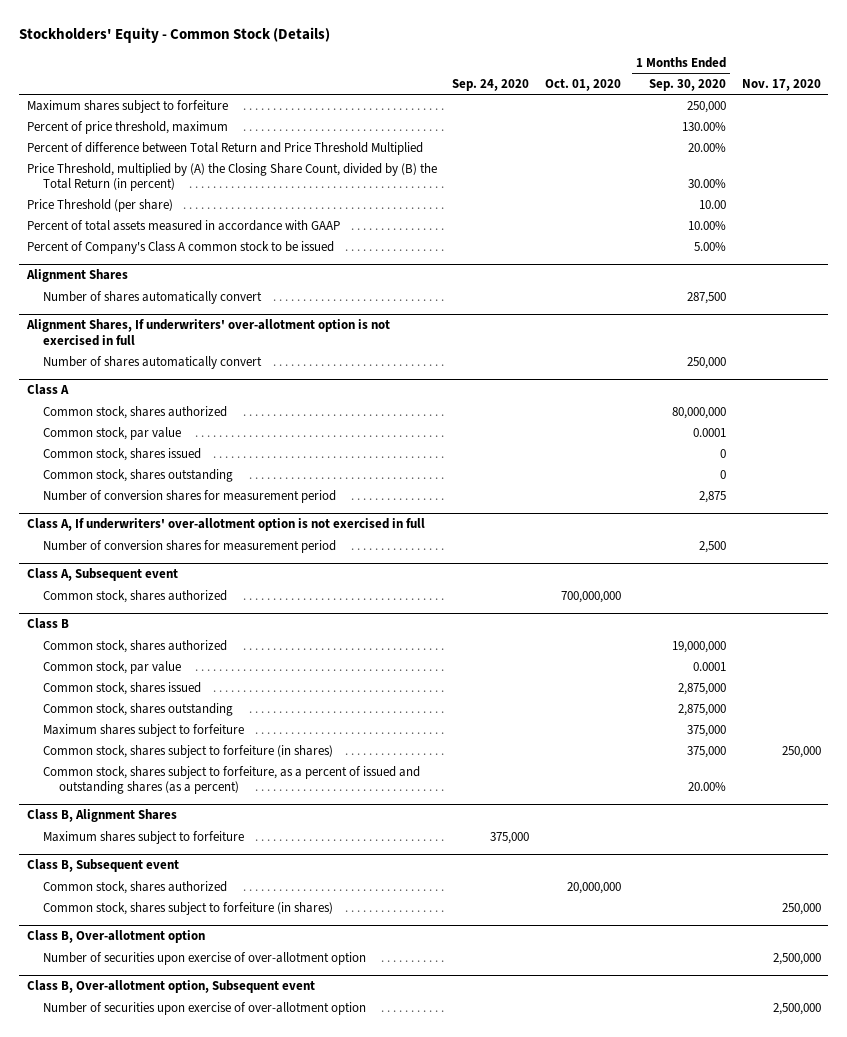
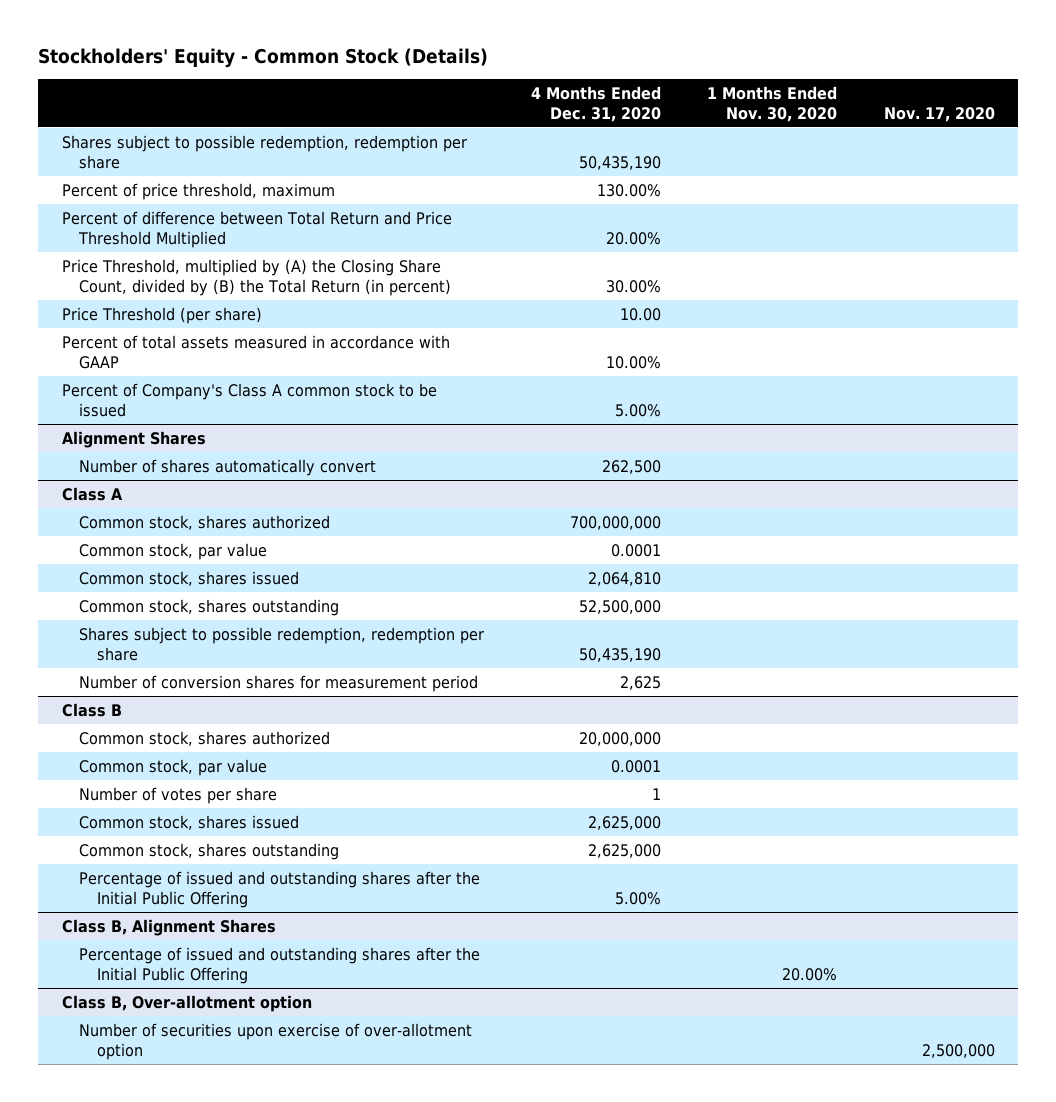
- | Sep. 24, 2020 | Oct. 01, 2020 | 1 Months Ended Sep. 30, 2020 | Nov. 17, 2020
+ | 4 Months Ended Dec. 31, 2020 | 1 Months Ended Nov. 30, 2020 | Nov. 17, 2020
- Maximum shares subject to forfeiture | | | 250,000 |
+ Shares subject to possible redemption, redemption per share | 50,435,190 | |
- Alignment Shares, If underwriters' over-allotment option is not exercised in full
- Number of shares automatically convert | | | 250,000 |
@ Class A
+ Shares subject to possible redemption, redemption per share | 50,435,190 | |
- Class A, If underwriters' over-allotment option is not exercised in full
- Number of conversion shares for measurement period | | | 2,500 |
- Class A, Subsequent event
- Common stock, shares authorized | | 700,000,000 | |
@ Class B
+ Number of votes per share | 1 | |
- Maximum shares subject to forfeiture | | | 375,000 |
- Common stock, shares subject to forfeiture (in shares) | | | 375,000 | 250,000
- Common stock, shares subject to forfeiture, as a percent of issued and outstanding shares (as a percent) | | | 20.00% |
+ Percentage of issued and outstanding shares after the Initial Public Offering | 5.00% | |
@ Class B, Alignment Shares
- Maximum shares subject to forfeiture | 375,000 | | |
- Class B, Subsequent event
- Common stock, shares authorized | | 20,000,000 | |
- Common stock, shares subject to forfeiture (in shares) | | | | 250,000
@ Class B, Alignment Shares
+ Percentage of issued and outstanding shares after the Initial Public Offering | | 20.00% |
- Class B, Over-allotment option, Subsequent event
- Number of securities upon exercise of over-allotment option | | | | 2,500,000

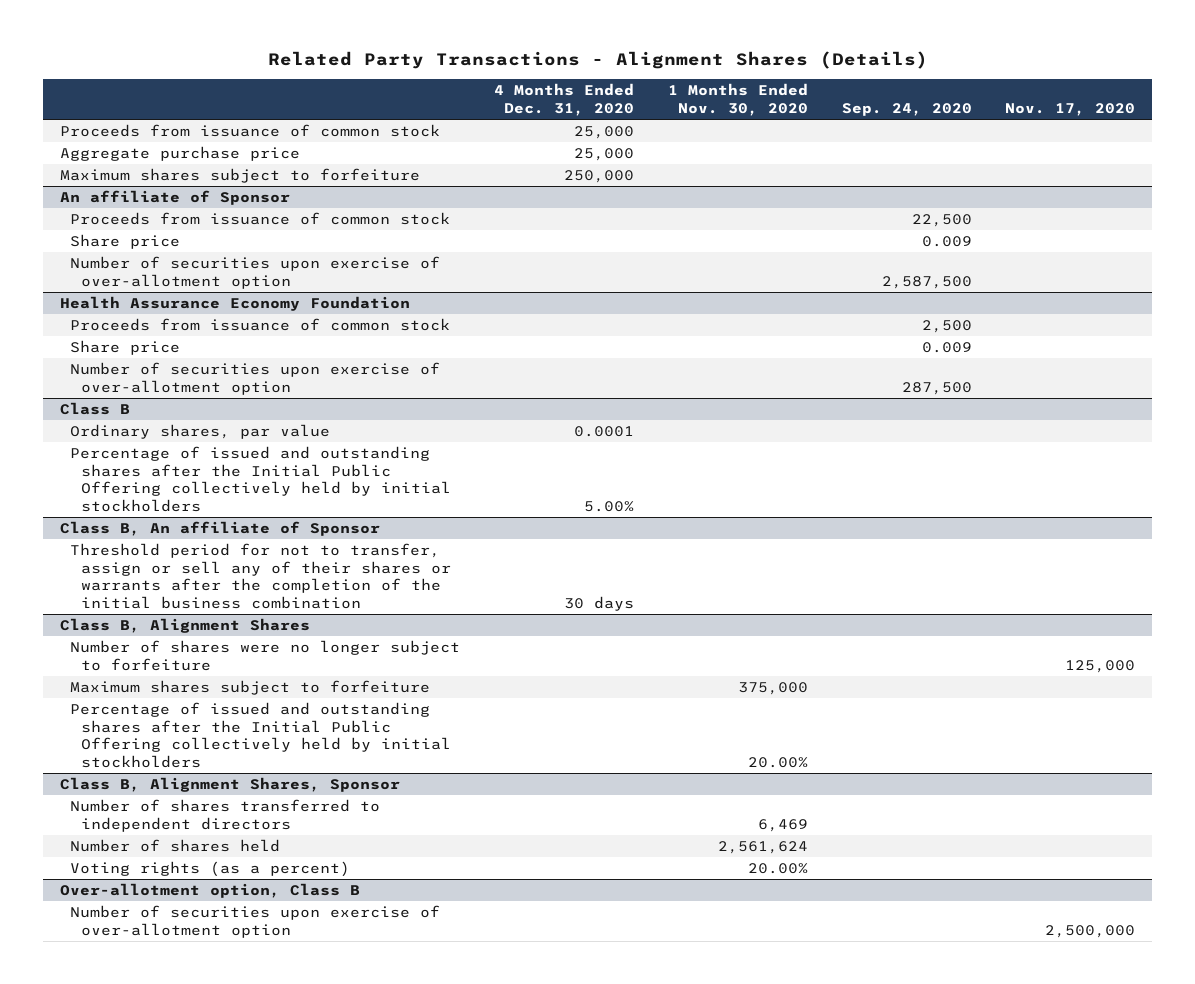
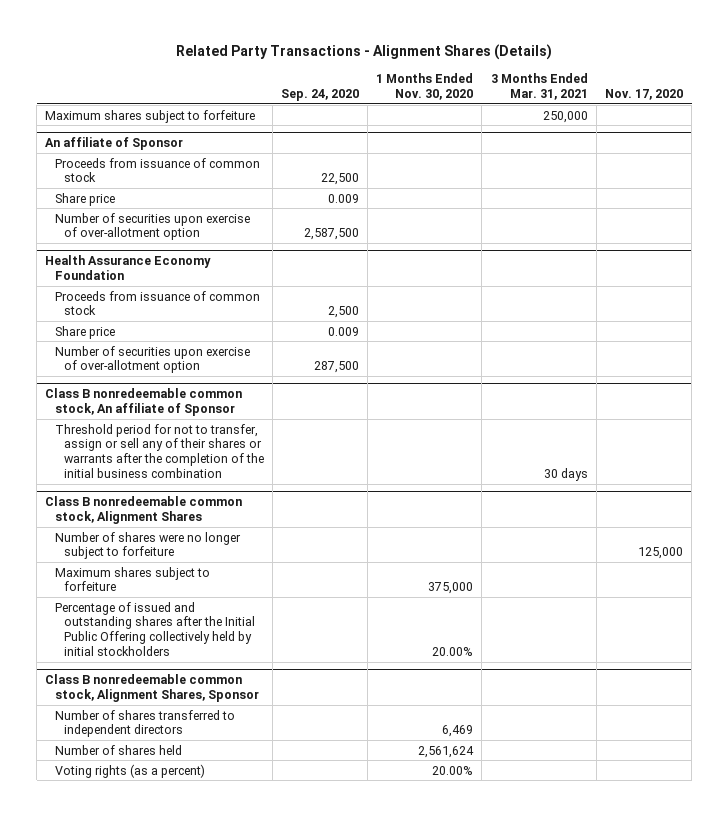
- | 4 Months Ended Dec. 31, 2020 | 1 Months Ended Nov. 30, 2020 | Sep. 24, 2020 | Nov. 17, 2020
+ | Sep. 24, 2020 | 1 Months Ended Nov. 30, 2020 | 3 Months Ended Mar. 31, 2021 | Nov. 17, 2020
- Proceeds from issuance of common stock | 25,000 | | |
- Aggregate purchase price | 25,000 | | |
- Class B
- Ordinary shares, par value | 0.0001 | | |
- Percentage of issued and outstanding shares after the Initial Public Offering collectively held by initial stockholders | 5.00% | | |
- Class B, An affiliate of Sponsor
+ Class B nonredeemable common stock, An affiliate of Sponsor
- Class B, Alignment Shares
+ Class B nonredeemable common stock, Alignment Shares
- Class B, Alignment Shares, Sponsor
+ Class B nonredeemable common stock, Alignment Shares, Sponsor
- Over-allotment option, Class B
- Number of securities upon exercise of over-allotment option | | | | 2,500,000

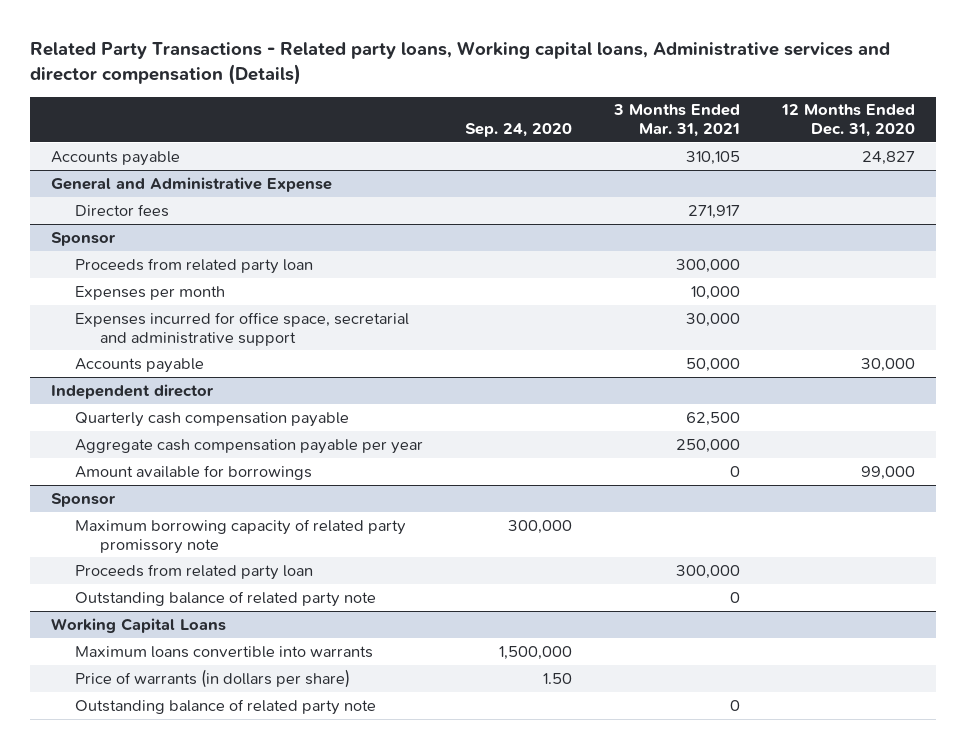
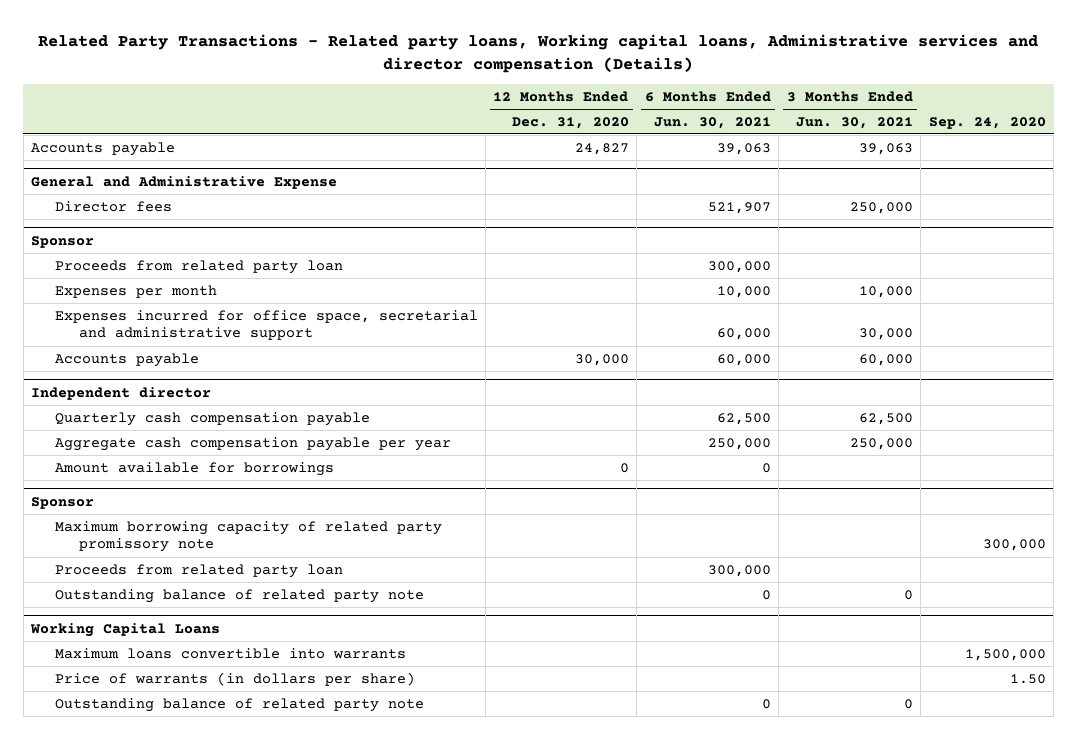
- | Sep. 24, 2020 | 3 Months Ended Mar. 31, 2021 | 12 Months Ended Dec. 31, 2020
+ | 12 Months Ended Dec. 31, 2020 | 6 Months Ended Jun. 30, 2021 | 3 Months Ended Jun. 30, 2021 | Sep. 24, 2020
@ Independent director
- Amount available for borrowings | | 0 | 99,000
+ Amount available for borrowings | 0 | 0 | |

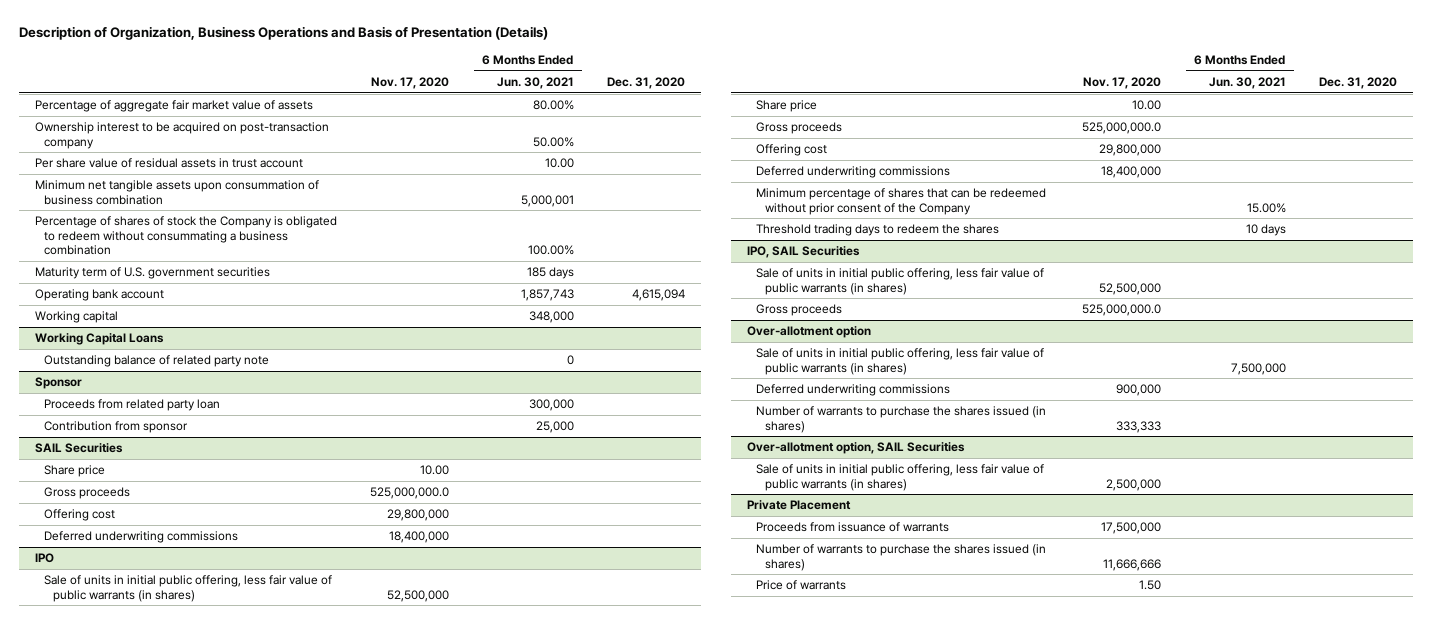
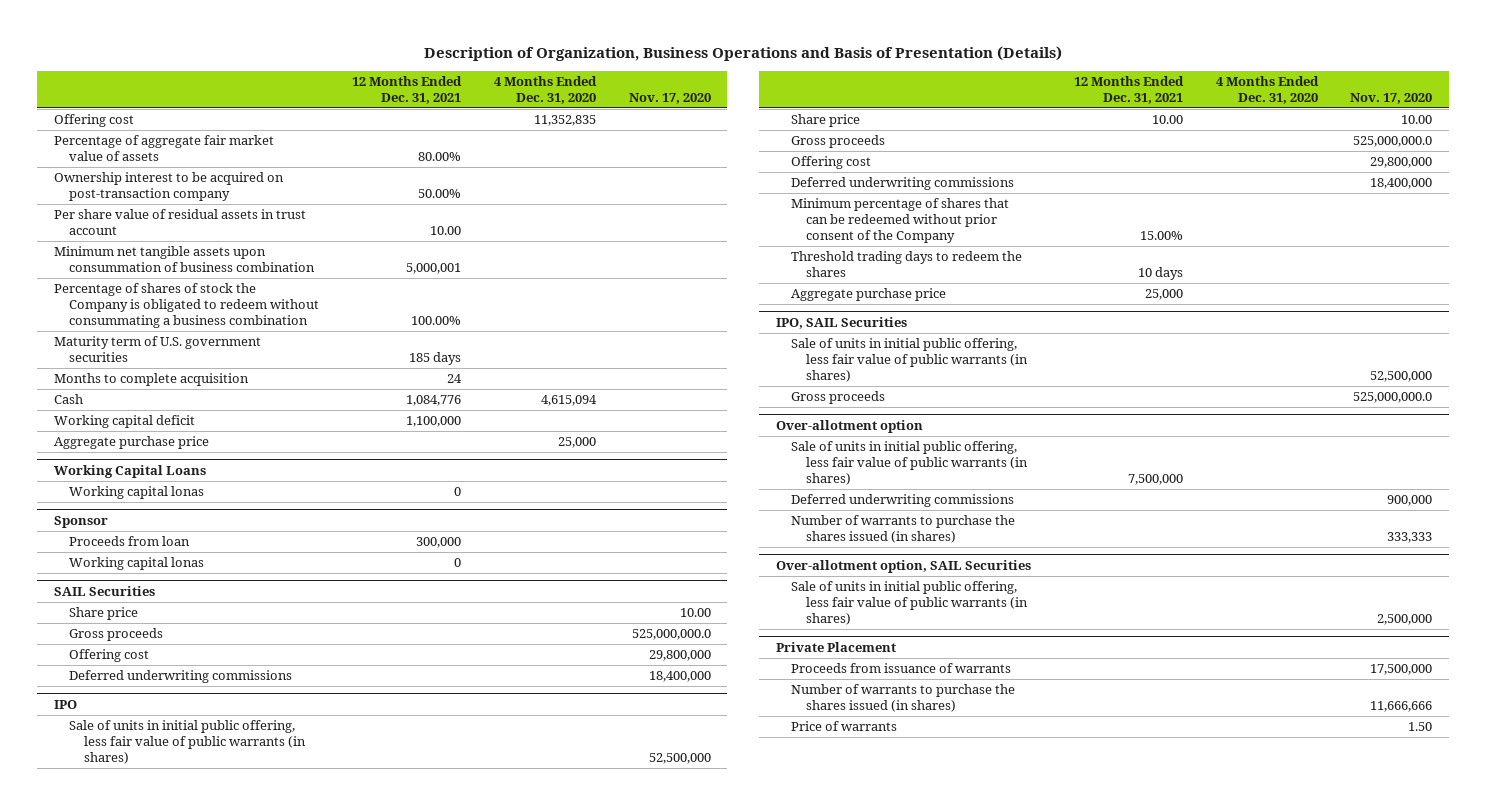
- | Nov. 17, 2020 | 6 Months Ended Jun. 30, 2021 | Dec. 31, 2020
+ | 12 Months Ended Dec. 31, 2021 | 4 Months Ended Dec. 31, 2020 | Nov. 17, 2020
+ Offering cost | | 11,352,835 |
- Operating bank account | | 1,857,743 | 4,615,094
- Working capital | | 348,000 |
+ Months to complete acquisition | 24 | |
+ Cash | 1,084,776 | 4,615,094 |
+ Working capital deficit | 1,100,000 | |
+ Aggregate purchase price | | 25,000 |
@ Working Capital Loans
- Outstanding balance of related party note | | 0 |
+ Working capital lonas | 0 | |
@ Sponsor
- Proceeds from related party loan | | 300,000 |
- Contribution from sponsor | | 25,000 |
+ Proceeds from loan | 300,000 | |
+ Working capital lonas | 0 | |
@ IPO
+ Aggregate purchase price | 25,000 | |

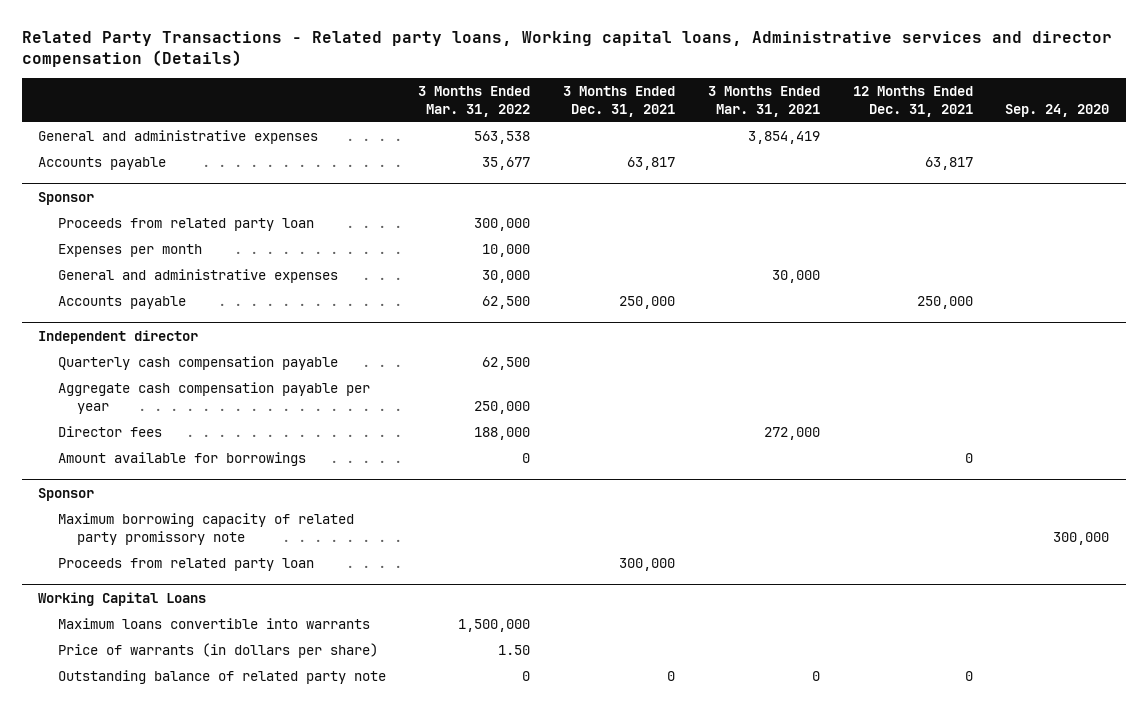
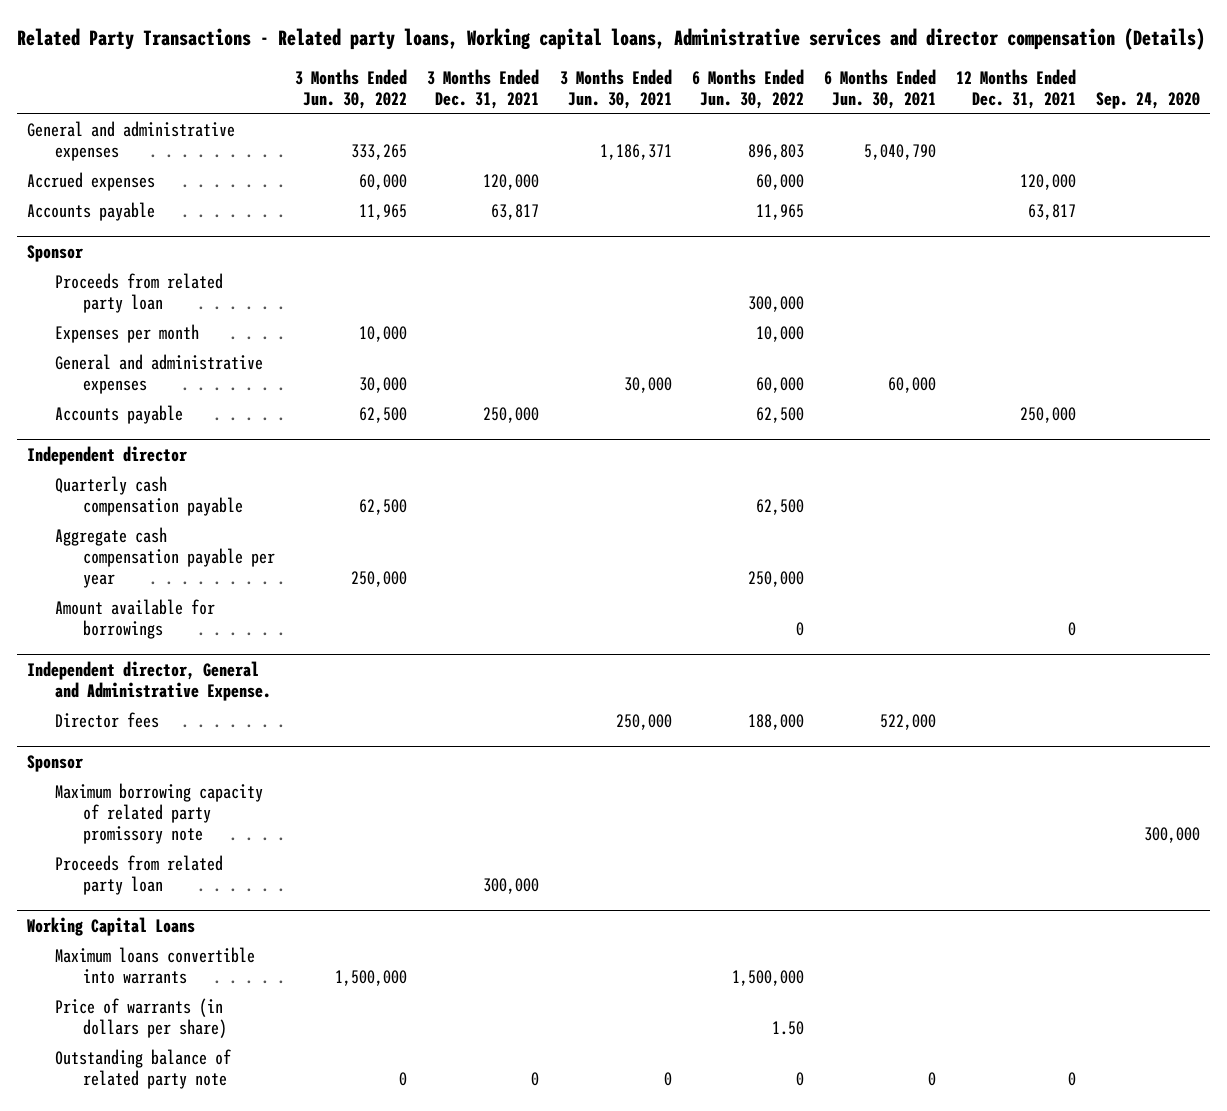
- | 3 Months Ended Mar. 31, 2022 | 3 Months Ended Dec. 31, 2021 | 3 Months Ended Mar. 31, 2021 | 12 Months Ended Dec. 31, 2021 | Sep. 24, 2020
+ | 3 Months Ended Jun. 30, 2022 | 3 Months Ended Dec. 31, 2021 | 3 Months Ended Jun. 30, 2021 | 6 Months Ended Jun. 30, 2022 | 6 Months Ended Jun. 30, 2021 | 12 Months Ended Dec. 31, 2021 | Sep. 24, 2020
+ Accrued expenses | 60,000 | 120,000 | | 60,000 | | 120,000 |
@ Independent director
- Director fees | 188,000 | | 272,000 | |
+ Independent director, General and Administrative Expense.
+ Director fees | | | 250,000 | 188,000 | 522,000 | |

